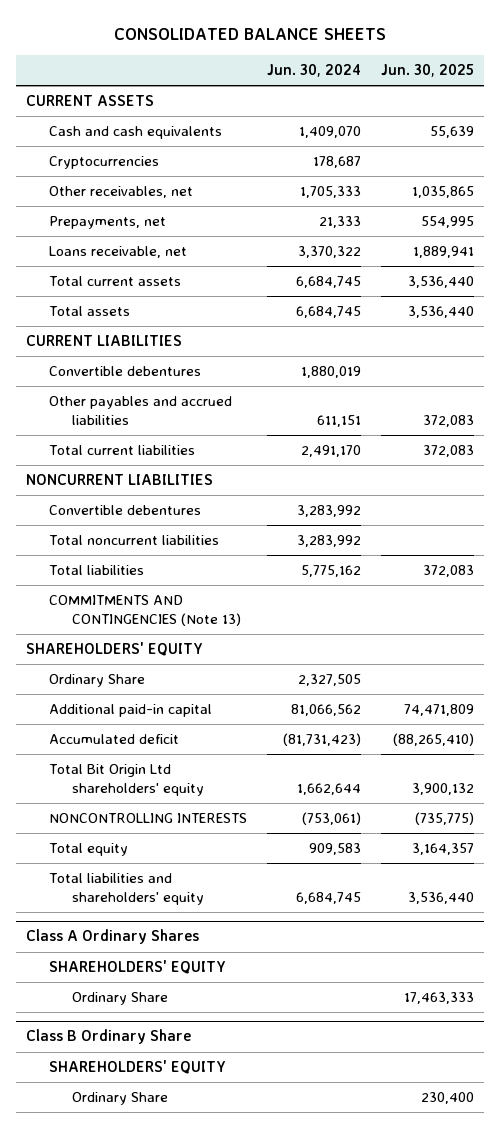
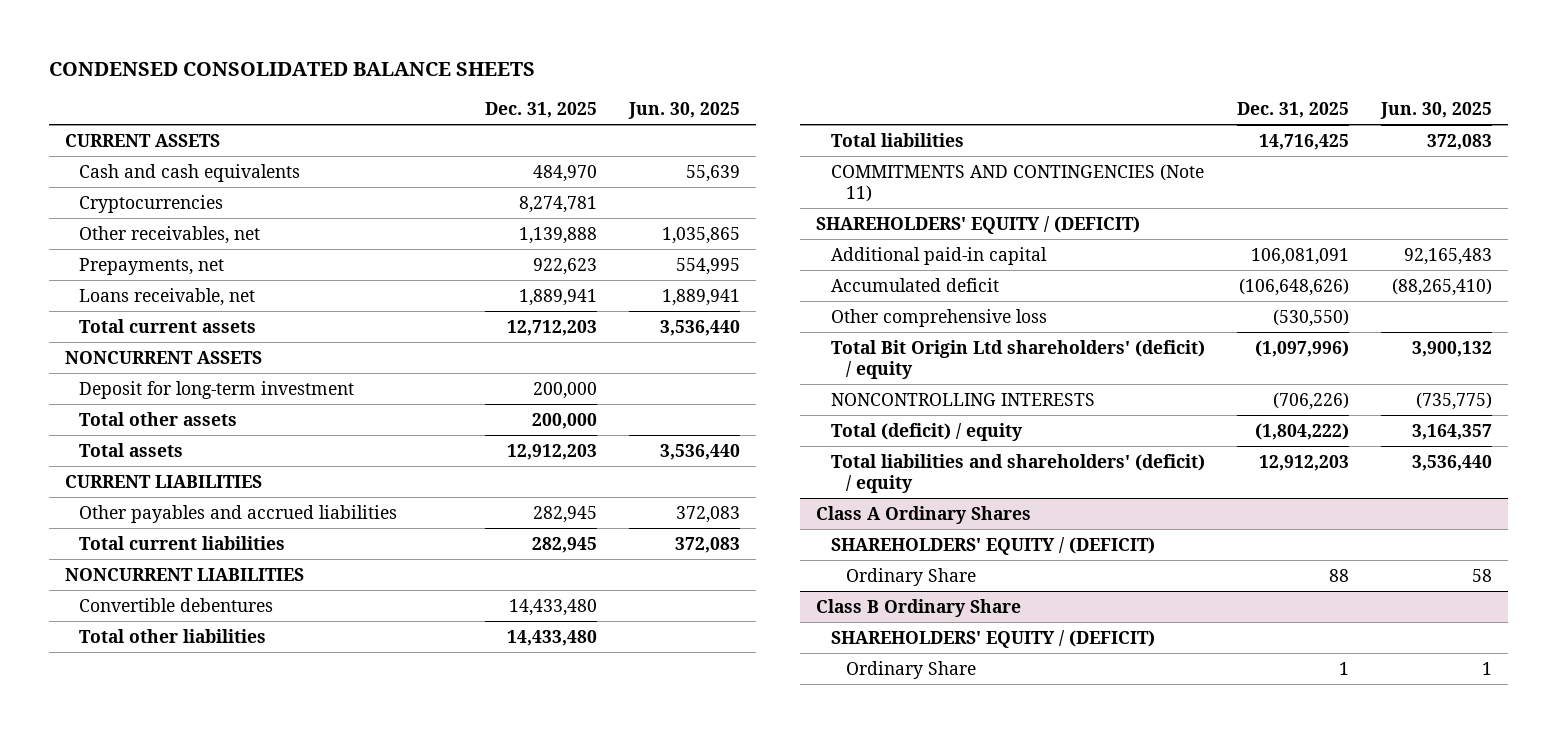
- CONSOLIDATED BALANCE SHEETS
+ CONDENSED CONSOLIDATED BALANCE SHEETS
- | Jun. 30, 2024 | Jun. 30, 2025
+ | Dec. 31, 2025 | Jun. 30, 2025
+ NONCURRENT ASSETS
+ Deposit for long-term investment | 200,000 |
+ Total other assets | 200,000 |
- Convertible debentures | 1,880,019 |
- Total noncurrent liabilities | 3,283,992 |
+ Total other liabilities | 14,433,480 |
- COMMITMENTS AND CONTINGENCIES (Note 13)
- SHAREHOLDERS' EQUITY
- Ordinary Share | 2,327,505 |
- Additional paid-in capital | 81,066,562 | 74,471,809
+ COMMITMENTS AND CONTINGENCIES (Note 11)
+ SHAREHOLDERS' EQUITY / (DEFICIT)
+ Additional paid-in capital | 106,081,091 | 92,165,483
- Total Bit Origin Ltd shareholders' equity | 1,662,644 | 3,900,132
+ Other comprehensive loss | (530,550) |
+ Total Bit Origin Ltd shareholders' (deficit) / equity | (1,097,996) | 3,900,132
- Total equity | 909,583 | 3,164,357
- Total liabilities and shareholders' equity | 6,684,745 | 3,536,440
+ Total (deficit) / equity | (1,804,222) | 3,164,357
+ Total liabilities and shareholders' (deficit) / equity | 12,912,203 | 3,536,440
@ Class A Ordinary Shares
- SHAREHOLDERS' EQUITY
- Ordinary Share | | 17,463,333
+ SHAREHOLDERS' EQUITY / (DEFICIT)
+ Ordinary Share | 88 | 58
@ Class B Ordinary Share
- SHAREHOLDERS' EQUITY
- Ordinary Share | | 230,400
+ SHAREHOLDERS' EQUITY / (DEFICIT)
+ Ordinary Share | 1 | 1

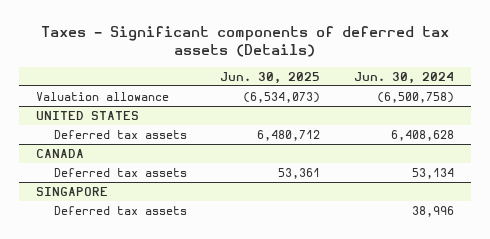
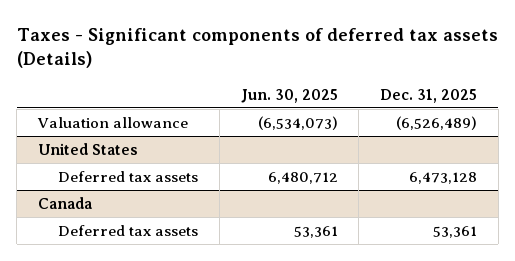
- | Jun. 30, 2025 | Jun. 30, 2024
+ | Jun. 30, 2025 | Dec. 31, 2025
- UNITED STATES
+ United States
- CANADA
+ Canada
- SINGAPORE
- Deferred tax assets | | 38,996

